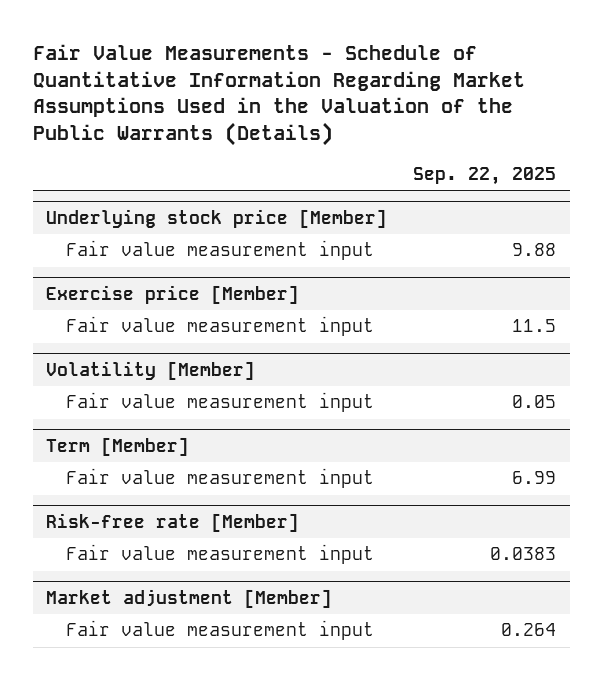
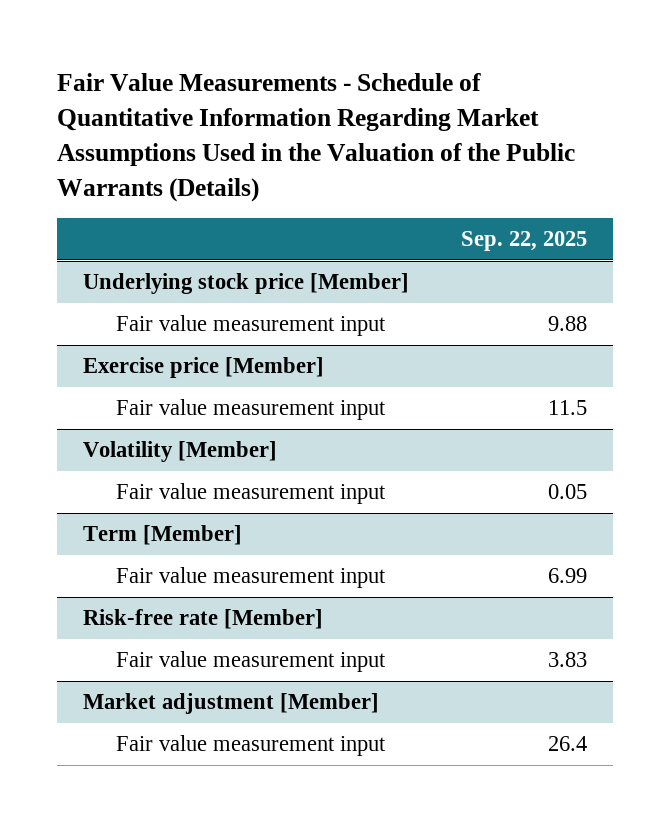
@ Risk-free rate [Member]
- Fair value measurement input | 0.0383
+ Fair value measurement input | 3.83
@ Market adjustment [Member]
- Fair value measurement input | 0.264
+ Fair value measurement input | 26.4

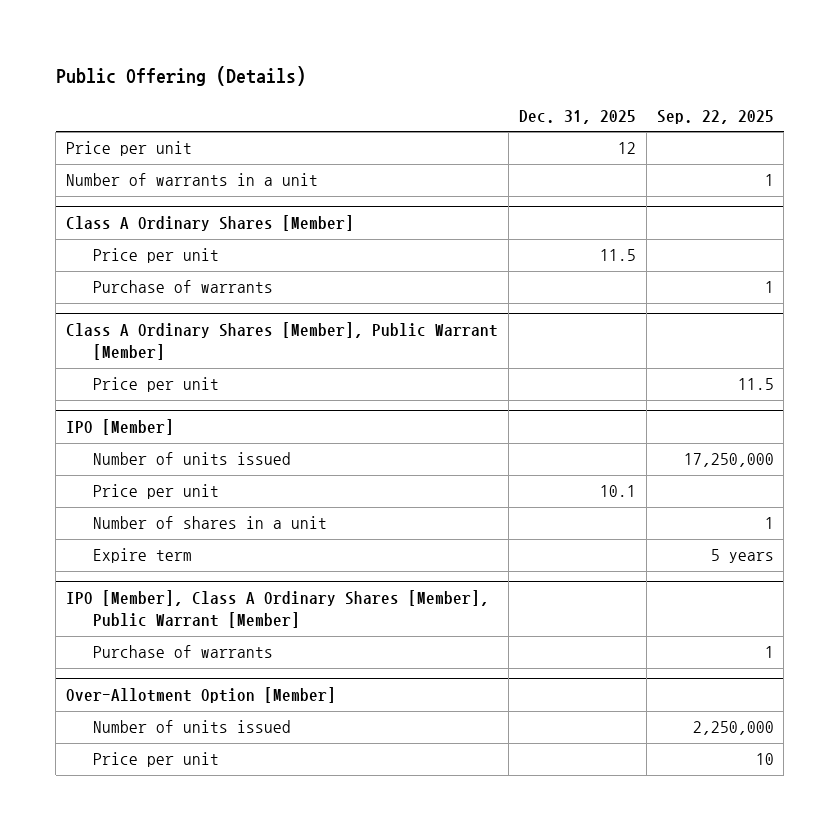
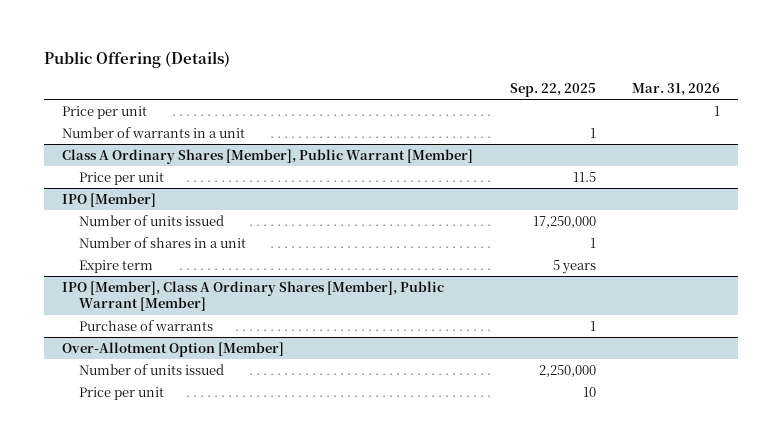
- | Dec. 31, 2025 | Sep. 22, 2025
+ | Sep. 22, 2025 | Mar. 31, 2026
- Class A Ordinary Shares [Member]
- Price per unit | 11.5 |
- Purchase of warrants | | 1
@ IPO [Member]
- Price per unit | 10.1 |

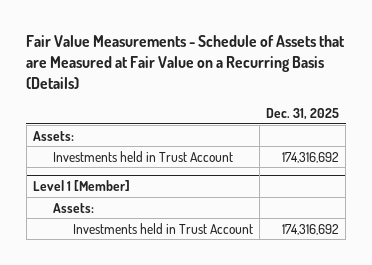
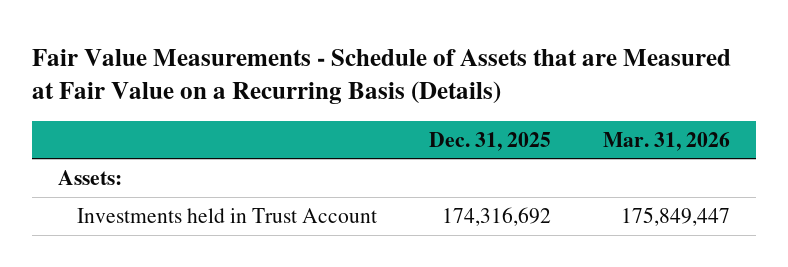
- | Dec. 31, 2025
+ | Dec. 31, 2025 | Mar. 31, 2026
- Level 1 [Member]
- Assets:
- Investments held in Trust Account | 174,316,692

